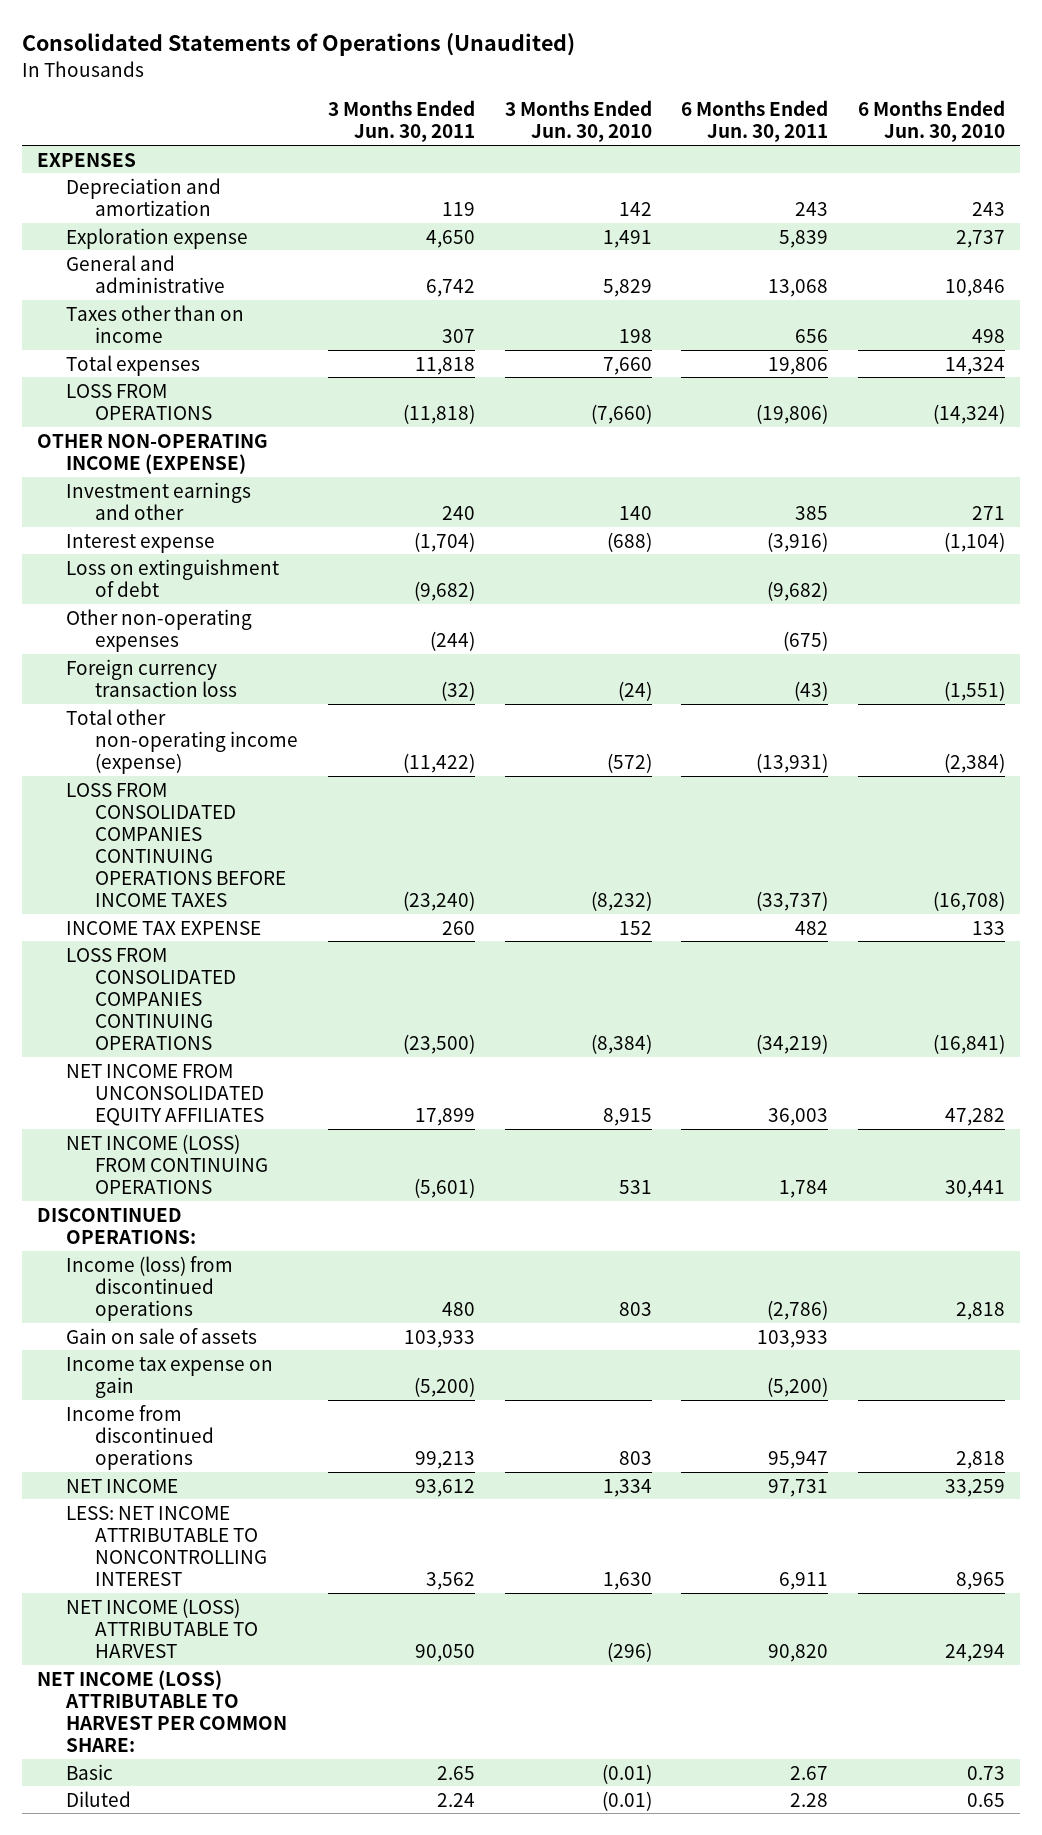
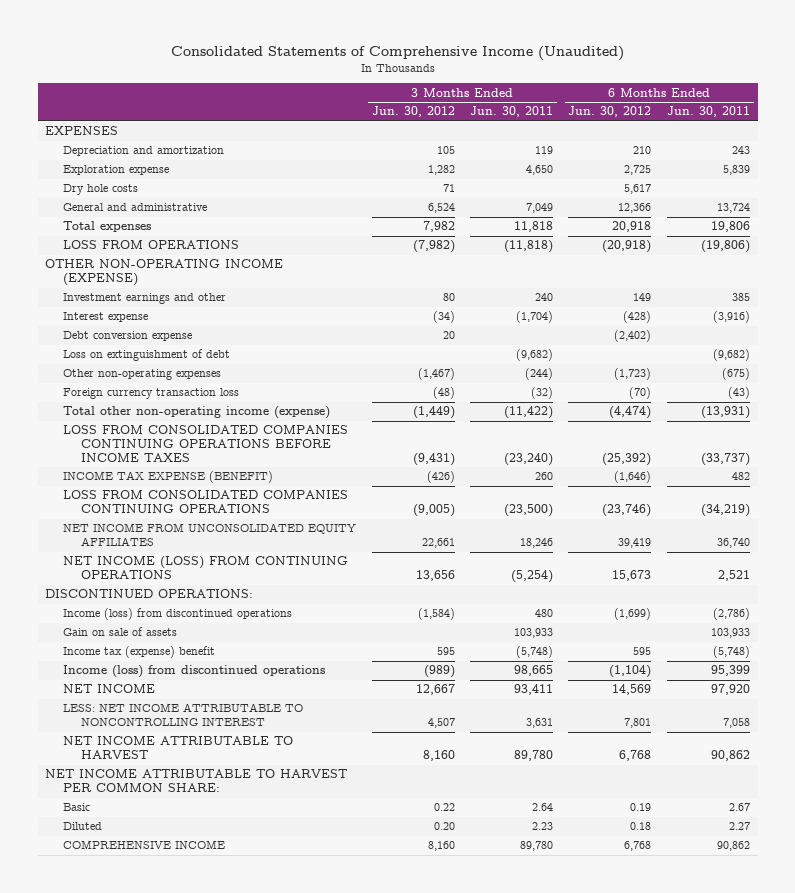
- Consolidated Statements of Operations (Unaudited)
+ Consolidated Statements of Comprehensive Income (Unaudited)
- | 3 Months Ended Jun. 30, 2011 | 3 Months Ended Jun. 30, 2010 | 6 Months Ended Jun. 30, 2011 | 6 Months Ended Jun. 30, 2010
+ | 3 Months Ended Jun. 30, 2012 | 3 Months Ended Jun. 30, 2011 | 6 Months Ended Jun. 30, 2012 | 6 Months Ended Jun. 30, 2011
- General and administrative | 6,742 | 5,829 | 13,068 | 10,846
- Taxes other than on income | 307 | 198 | 656 | 498
+ Dry hole costs | 71 | | 5,617 |
+ General and administrative | 6,524 | 7,049 | 12,366 | 13,724
+ Debt conversion expense | 20 | | (2,402) |
- INCOME TAX EXPENSE | 260 | 152 | 482 | 133
+ INCOME TAX EXPENSE (BENEFIT) | (426) | 260 | (1,646) | 482
- NET INCOME FROM UNCONSOLIDATED EQUITY AFFILIATES | 17,899 | 8,915 | 36,003 | 47,282
- NET INCOME (LOSS) FROM CONTINUING OPERATIONS | (5,601) | 531 | 1,784 | 30,441
+ NET INCOME FROM UNCONSOLIDATED EQUITY AFFILIATES | 22,661 | 18,246 | 39,419 | 36,740
+ NET INCOME (LOSS) FROM CONTINUING OPERATIONS | 13,656 | (5,254) | 15,673 | 2,521
- Income tax expense on gain | (5,200) | | (5,200) |
- Income from discontinued operations | 99,213 | 803 | 95,947 | 2,818
- NET INCOME | 93,612 | 1,334 | 97,731 | 33,259
- LESS: NET INCOME ATTRIBUTABLE TO NONCONTROLLING INTEREST | 3,562 | 1,630 | 6,911 | 8,965
- NET INCOME (LOSS) ATTRIBUTABLE TO HARVEST | 90,050 | (296) | 90,820 | 24,294
- NET INCOME (LOSS) ATTRIBUTABLE TO HARVEST PER COMMON SHARE:
- Basic | 2.65 | (0.01) | 2.67 | 0.73
- Diluted | 2.24 | (0.01) | 2.28 | 0.65
+ Income tax (expense) benefit | 595 | (5,748) | 595 | (5,748)
+ Income (loss) from discontinued operations | (989) | 98,665 | (1,104) | 95,399
+ NET INCOME | 12,667 | 93,411 | 14,569 | 97,920
+ LESS: NET INCOME ATTRIBUTABLE TO NONCONTROLLING INTEREST | 4,507 | 3,631 | 7,801 | 7,058
+ NET INCOME ATTRIBUTABLE TO HARVEST | 8,160 | 89,780 | 6,768 | 90,862
+ NET INCOME ATTRIBUTABLE TO HARVEST PER COMMON SHARE:
+ Basic | 0.22 | 2.64 | 0.19 | 2.67
+ Diluted | 0.20 | 2.23 | 0.18 | 2.27
+ COMPREHENSIVE INCOME | 8,160 | 89,780 | 6,768 | 90,862

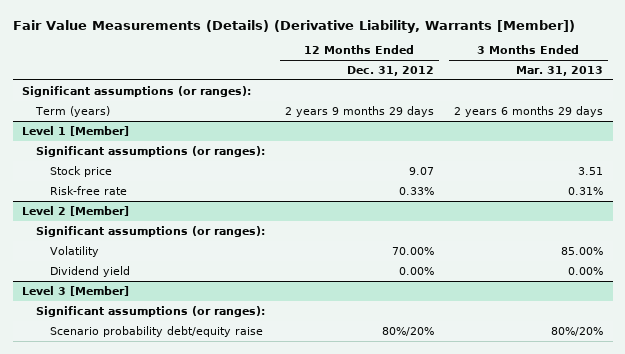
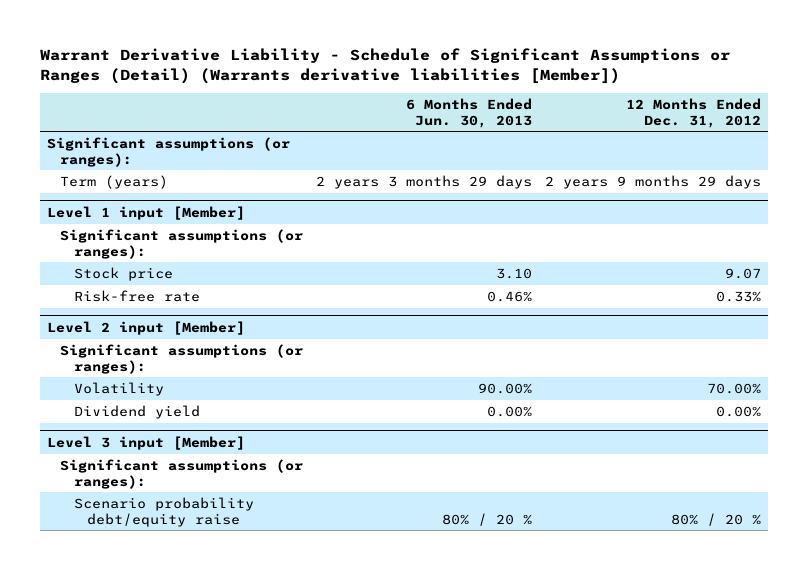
- Fair Value Measurements (Details) (Derivative Liability, Warrants [Member])
+ Warrant Derivative Liability - Schedule of Significant Assumptions or Ranges (Detail) (Warrants derivative liabilities [Member])
- | 12 Months Ended Dec. 31, 2012 | 3 Months Ended Mar. 31, 2013
+ | 6 Months Ended Jun. 30, 2013 | 12 Months Ended Dec. 31, 2012
- Level 1 [Member]
+ Level 1 input [Member]
- Level 2 [Member]
+ Level 2 input [Member]
- Level 3 [Member]
+ Level 3 input [Member]
- Scenario probability debt/equity raise | 80%/20% | 80%/20%
+ Scenario probability debt/equity raise | 80% / 20 % | 80% / 20 %

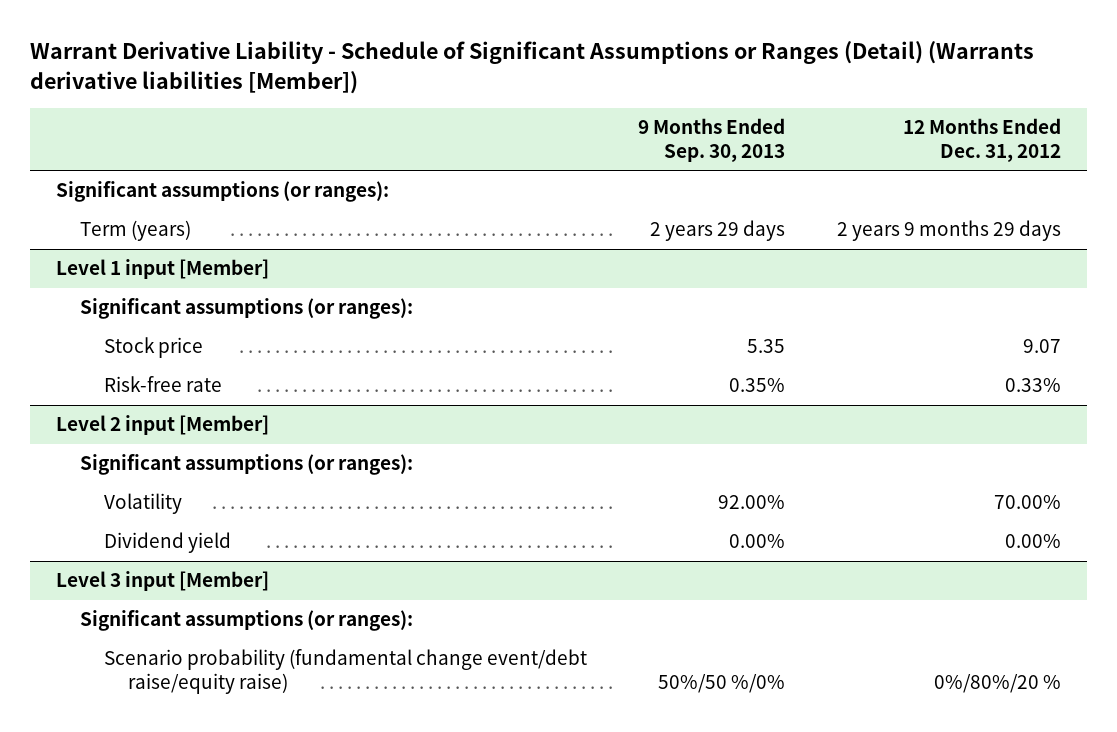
- | 6 Months Ended Jun. 30, 2013 | 12 Months Ended Dec. 31, 2012
+ | 9 Months Ended Sep. 30, 2013 | 12 Months Ended Dec. 31, 2012
@ Level 3 input [Member]
- Scenario probability debt/equity raise | 80% / 20 % | 80% / 20 %
+ Scenario probability (fundamental change event/debt raise/equity raise) | 50%/50 %/0% | 0%/80%/20 %

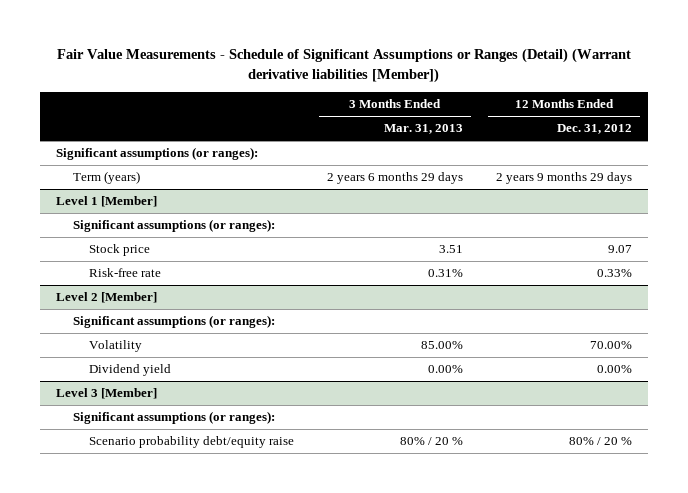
- Warrant Derivative Liability - Schedule of Significant Assumptions or Ranges (Detail) (Warrants derivative liabilities [Member])
+ Fair Value Measurements - Schedule of Significant Assumptions or Ranges (Detail) (Warrant derivative liabilities [Member])
- | 9 Months Ended Sep. 30, 2013 | 12 Months Ended Dec. 31, 2012
+ | 3 Months Ended Mar. 31, 2013 | 12 Months Ended Dec. 31, 2012
- Level 1 input [Member]
+ Level 1 [Member]
- Level 2 input [Member]
+ Level 2 [Member]
- Level 3 input [Member]
+ Level 3 [Member]
- Scenario probability (fundamental change event/debt raise/equity raise) | 50%/50 %/0% | 0%/80%/20 %
+ Scenario probability debt/equity raise | 80% / 20 % | 80% / 20 %

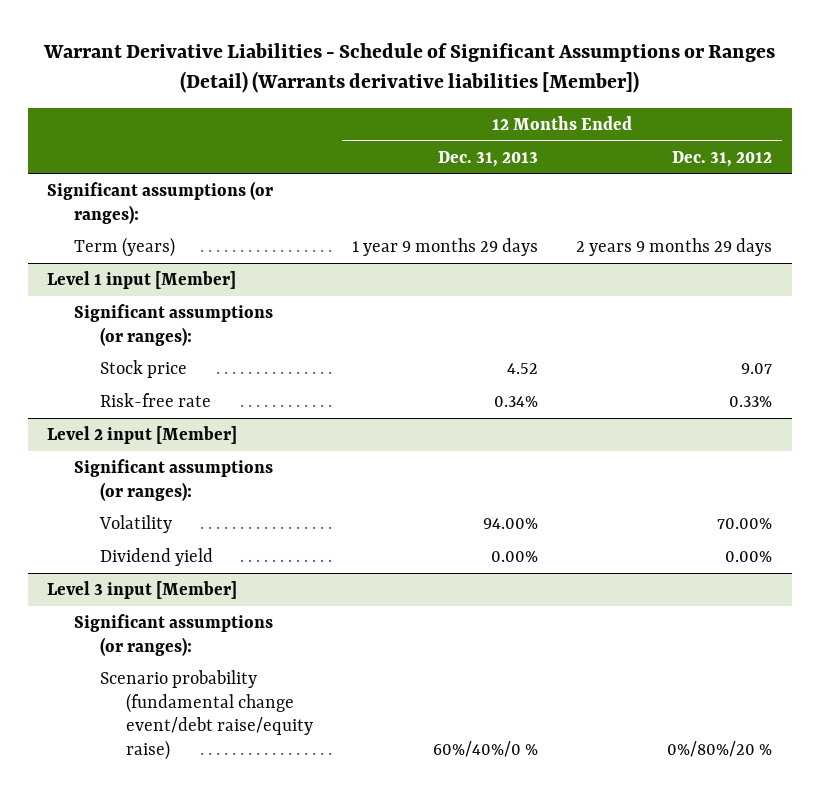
- Fair Value Measurements - Schedule of Significant Assumptions or Ranges (Detail) (Warrant derivative liabilities [Member])
+ Warrant Derivative Liabilities - Schedule of Significant Assumptions or Ranges (Detail) (Warrants derivative liabilities [Member])
- | 3 Months Ended Mar. 31, 2013 | 12 Months Ended Dec. 31, 2012
+ | 12 Months Ended Dec. 31, 2013 | 12 Months Ended Dec. 31, 2012
- Level 1 [Member]
+ Level 1 input [Member]
- Level 2 [Member]
+ Level 2 input [Member]
- Level 3 [Member]
+ Level 3 input [Member]
- Scenario probability debt/equity raise | 80% / 20 % | 80% / 20 %
+ Scenario probability (fundamental change event/debt raise/equity raise) | 60%/40%/0 % | 0%/80%/20 %

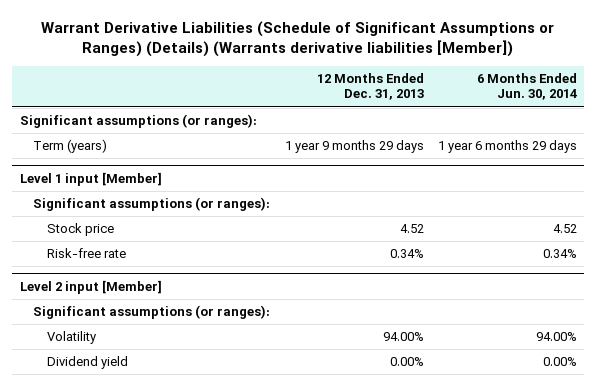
- Warrant Derivative Liabilities - Schedule of Significant Assumptions or Ranges (Detail) (Warrants derivative liabilities [Member])
+ Warrant Derivative Liabilities (Schedule of Significant Assumptions or Ranges) (Details) (Warrants derivative liabilities [Member])
- | 12 Months Ended Dec. 31, 2013 | 12 Months Ended Dec. 31, 2012
+ | 12 Months Ended Dec. 31, 2013 | 6 Months Ended Jun. 30, 2014
- Level 3 input [Member]
- Significant assumptions (or ranges):
- Scenario probability (fundamental change event/debt raise/equity raise) | 60%/40%/0 % | 0%/80%/20 %

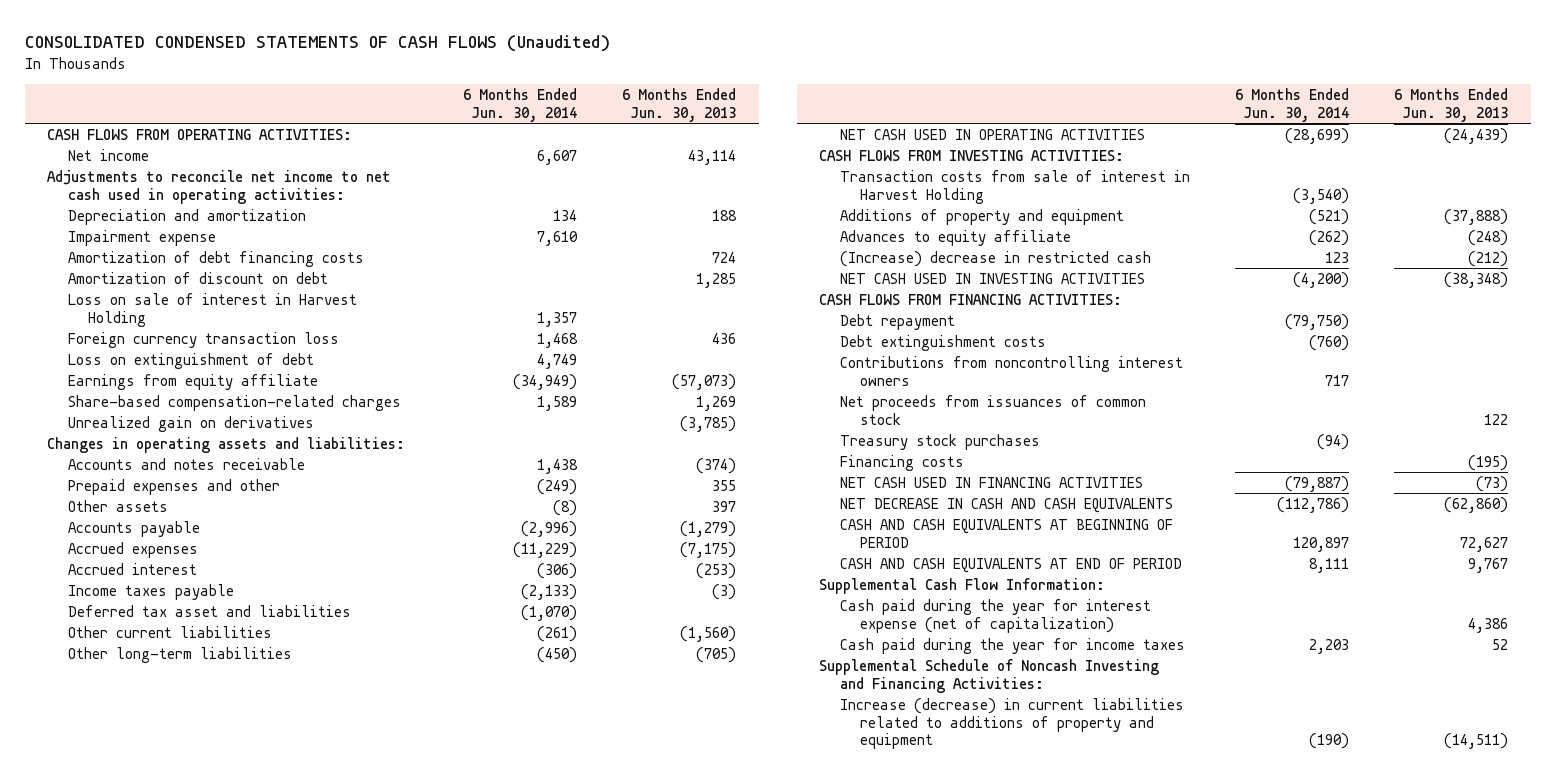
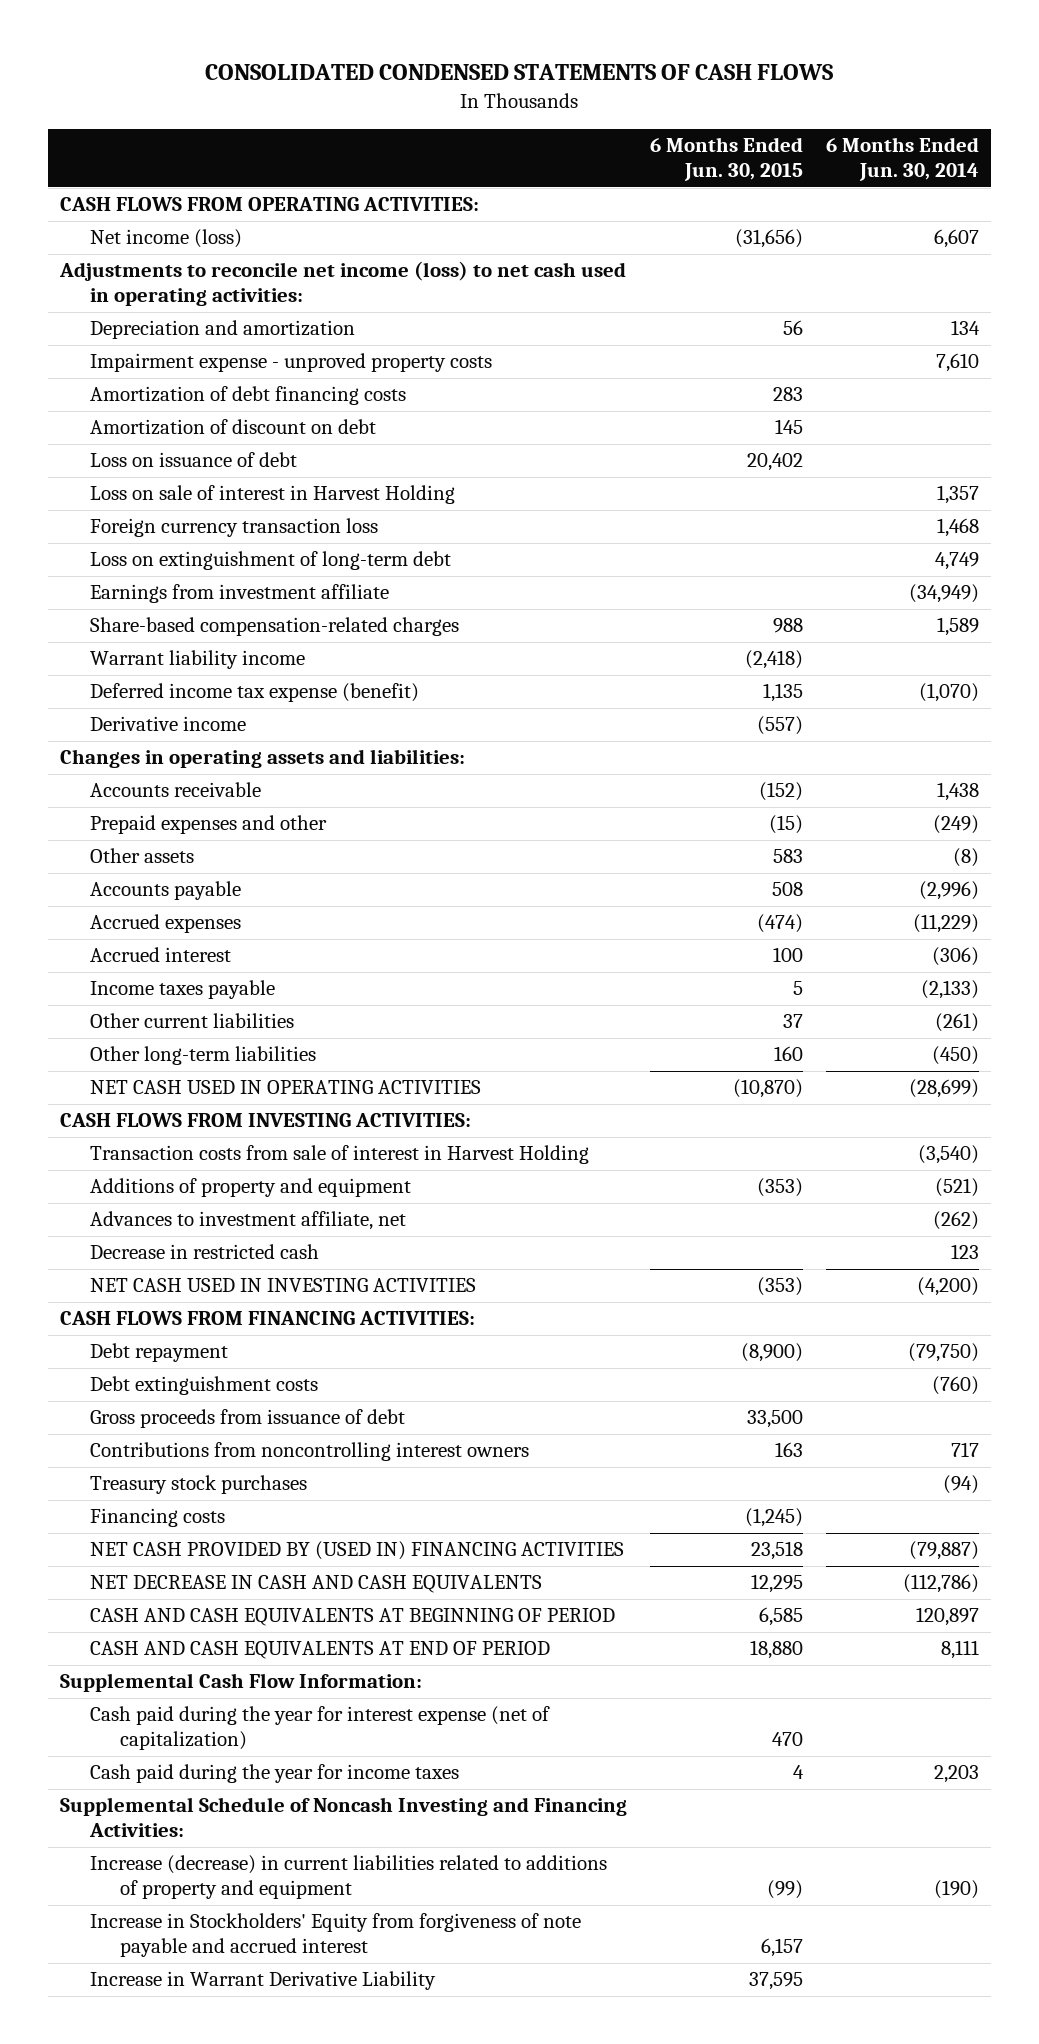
- CONSOLIDATED CONDENSED STATEMENTS OF CASH FLOWS (Unaudited)
+ CONSOLIDATED CONDENSED STATEMENTS OF CASH FLOWS
- | 6 Months Ended Jun. 30, 2014 | 6 Months Ended Jun. 30, 2013
+ | 6 Months Ended Jun. 30, 2015 | 6 Months Ended Jun. 30, 2014
- Net income | 6,607 | 43,114
- Adjustments to reconcile net income to net cash used in operating activities:
+ Net income (loss) | (31,656) | 6,607
+ Adjustments to reconcile net income (loss) to net cash used in operating activities:
- Impairment expense | 7,610 |
+ Impairment expense - unproved property costs | | 7,610
+ Loss on issuance of debt | 20,402 |
- Loss on extinguishment of debt | 4,749 |
- Earnings from equity affiliate | (34,949) | (57,073)
+ Loss on extinguishment of long-term debt | | 4,749
+ Earnings from investment affiliate | | (34,949)
- Unrealized gain on derivatives | | (3,785)
+ Warrant liability income | (2,418) |
+ Deferred income tax expense (benefit) | 1,135 | (1,070)
+ Derivative income | (557) |
- Accounts and notes receivable | 1,438 | (374)
+ Accounts receivable | (152) | 1,438
- Deferred tax asset and liabilities | (1,070) |
- Advances to equity affiliate | (262) | (248)
- (Increase) decrease in restricted cash | 123 | (212)
+ Advances to investment affiliate, net | | (262)
+ Decrease in restricted cash | | 123
+ Gross proceeds from issuance of debt | 33,500 |
- Net proceeds from issuances of common stock | | 122
- NET CASH USED IN FINANCING ACTIVITIES | (79,887) | (73)
+ NET CASH PROVIDED BY (USED IN) FINANCING ACTIVITIES | 23,518 | (79,887)
+ Increase in Stockholders' Equity from forgiveness of note payable and accrued interest | 6,157 |
+ Increase in Warrant Derivative Liability | 37,595 |

